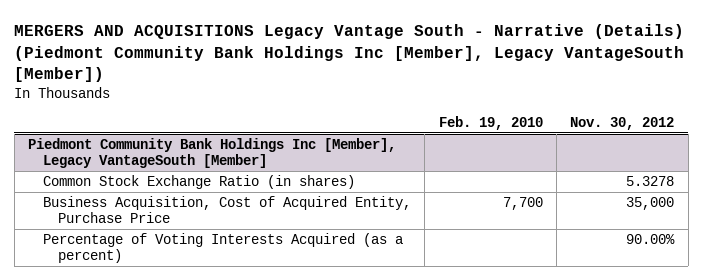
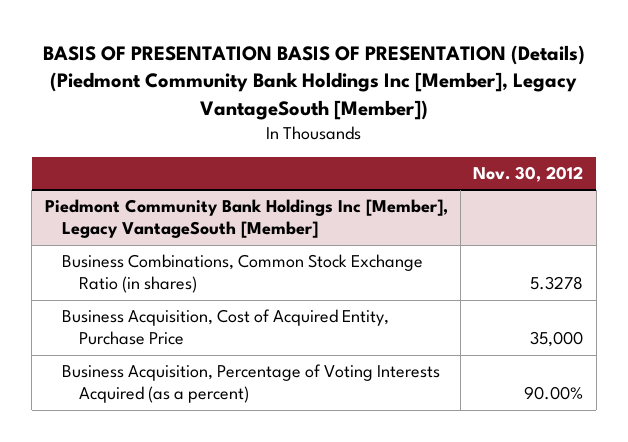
- MERGERS AND ACQUISITIONS Legacy Vantage South - Narrative (Details) (Piedmont Community Bank Holdings Inc [Member], Legacy VantageSouth [Member])
+ BASIS OF PRESENTATION BASIS OF PRESENTATION (Details) (Piedmont Community Bank Holdings Inc [Member], Legacy VantageSouth [Member])
- | Feb. 19, 2010 | Nov. 30, 2012
+ | Nov. 30, 2012
@ Piedmont Community Bank Holdings Inc [Member], Legacy VantageSouth [Member]
- Common Stock Exchange Ratio (in shares) | | 5.3278
+ Business Combinations, Common Stock Exchange Ratio (in shares) | 5.3278
- Percentage of Voting Interests Acquired (as a percent) | | 90.00%
+ Business Acquisition, Percentage of Voting Interests Acquired (as a percent) | 90.00%

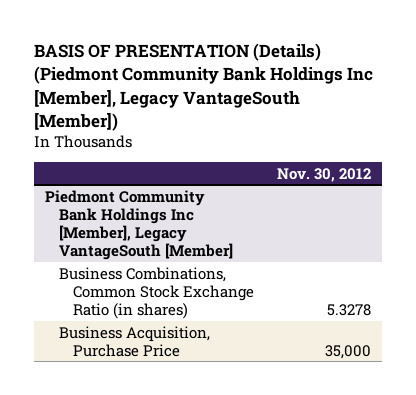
- BASIS OF PRESENTATION BASIS OF PRESENTATION (Details) (Piedmont Community Bank Holdings Inc [Member], Legacy VantageSouth [Member])
+ BASIS OF PRESENTATION (Details) (Piedmont Community Bank Holdings Inc [Member], Legacy VantageSouth [Member])
@ Piedmont Community Bank Holdings Inc [Member], Legacy VantageSouth [Member]
- Business Acquisition, Cost of Acquired Entity, Purchase Price | 35,000
- Business Acquisition, Percentage of Voting Interests Acquired (as a percent) | 90.00%
+ Business Acquisition, Purchase Price | 35,000

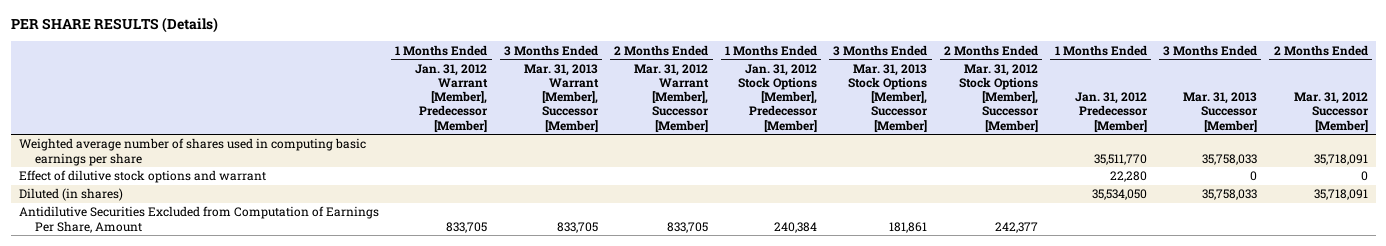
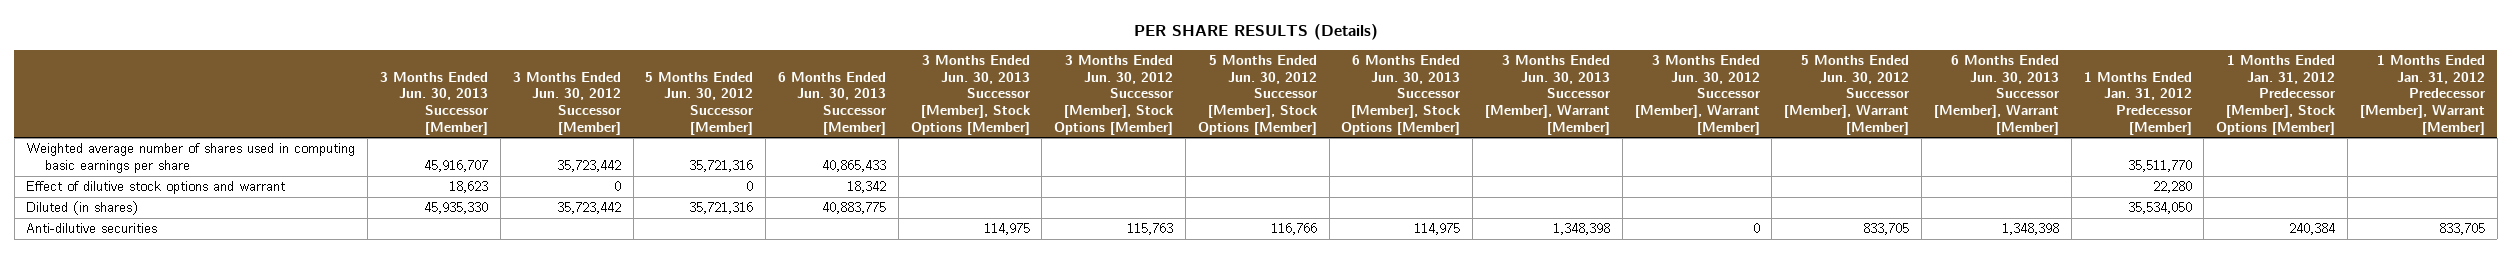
- | 1 Months Ended Jan. 31, 2012 Warrant [Member], Predecessor [Member] | 3 Months Ended Mar. 31, 2013 Warrant [Member], Successor [Member] | 2 Months Ended Mar. 31, 2012 Warrant [Member], Successor [Member] | 1 Months Ended Jan. 31, 2012 Stock Options [Member], Predecessor [Member] | 3 Months Ended Mar. 31, 2013 Stock Options [Member], Successor [Member] | 2 Months Ended Mar. 31, 2012 Stock Options [Member], Successor [Member] | 1 Months Ended Jan. 31, 2012 Predecessor [Member] | 3 Months Ended Mar. 31, 2013 Successor [Member] | 2 Months Ended Mar. 31, 2012 Successor [Member]
+ | 3 Months Ended Jun. 30, 2013 Successor [Member] | 3 Months Ended Jun. 30, 2012 Successor [Member] | 5 Months Ended Jun. 30, 2012 Successor [Member] | 6 Months Ended Jun. 30, 2013 Successor [Member] | 3 Months Ended Jun. 30, 2013 Successor [Member], Stock Options [Member] | 3 Months Ended Jun. 30, 2012 Successor [Member], Stock Options [Member] | 5 Months Ended Jun. 30, 2012 Successor [Member], Stock Options [Member] | 6 Months Ended Jun. 30, 2013 Successor [Member], Stock Options [Member] | 3 Months Ended Jun. 30, 2013 Successor [Member], Warrant [Member] | 3 Months Ended Jun. 30, 2012 Successor [Member], Warrant [Member] | 5 Months Ended Jun. 30, 2012 Successor [Member], Warrant [Member] | 6 Months Ended Jun. 30, 2013 Successor [Member], Warrant [Member] | 1 Months Ended Jan. 31, 2012 Predecessor [Member] | 1 Months Ended Jan. 31, 2012 Predecessor [Member], Stock Options [Member] | 1 Months Ended Jan. 31, 2012 Predecessor [Member], Warrant [Member]
- Antidilutive Securities Excluded from Computation of Earnings Per Share, Amount | 833,705 | 833,705 | 833,705 | 240,384 | 181,861 | 242,377 | | |
+ Anti-dilutive securities | | | | | 114,975 | 115,763 | 116,766 | 114,975 | 1,348,398 | 0 | 833,705 | 1,348,398 | | 240,384 | 833,705

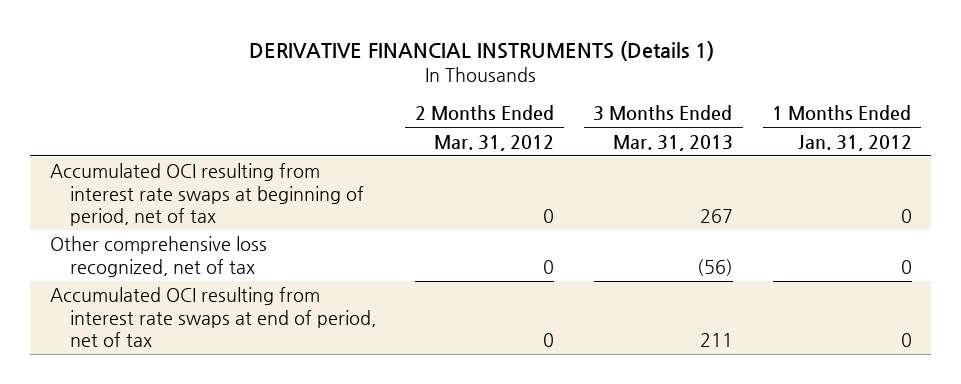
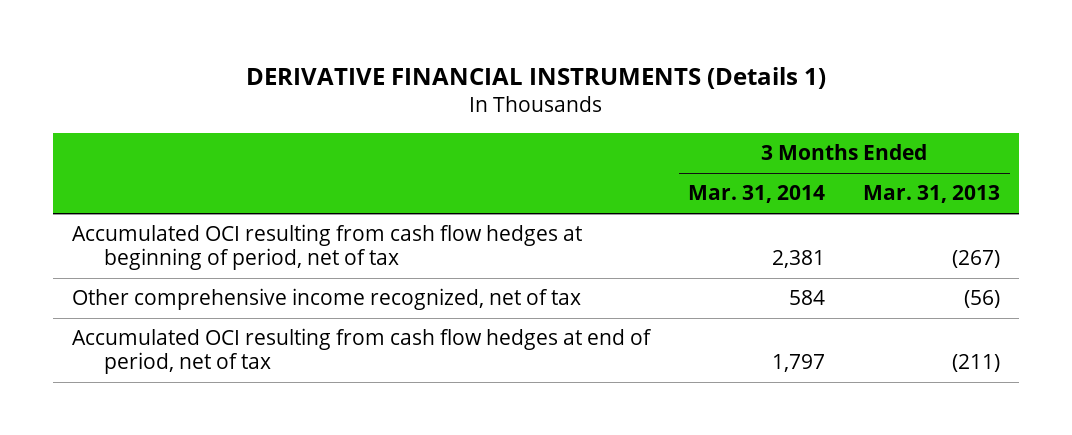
- | 2 Months Ended Mar. 31, 2012 | 3 Months Ended Mar. 31, 2013 | 1 Months Ended Jan. 31, 2012
+ | 3 Months Ended Mar. 31, 2014 | 3 Months Ended Mar. 31, 2013
- Accumulated OCI resulting from interest rate swaps at beginning of period, net of tax | 0 | 267 | 0
- Other comprehensive loss recognized, net of tax | 0 | (56) | 0
- Accumulated OCI resulting from interest rate swaps at end of period, net of tax | 0 | 211 | 0
+ Accumulated OCI resulting from cash flow hedges at beginning of period, net of tax | 2,381 | (267)
+ Other comprehensive income recognized, net of tax | 584 | (56)
+ Accumulated OCI resulting from cash flow hedges at end of period, net of tax | 1,797 | (211)

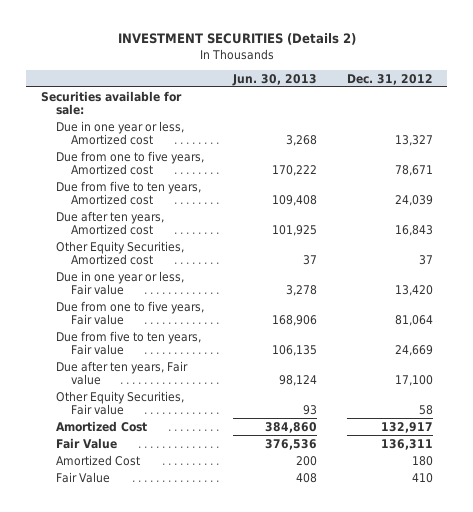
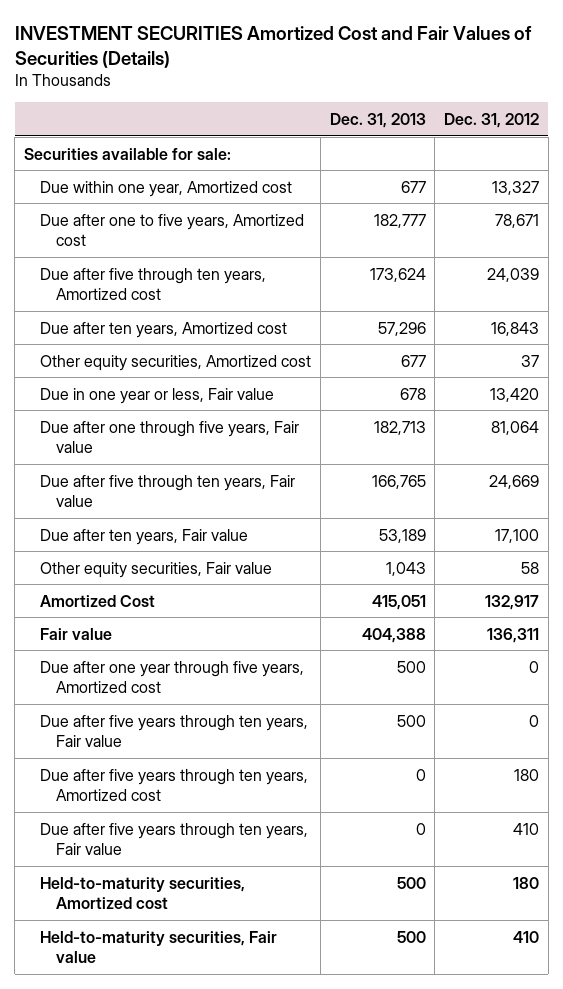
- INVESTMENT SECURITIES (Details 2)
+ INVESTMENT SECURITIES Amortized Cost and Fair Values of Securities (Details)
- | Jun. 30, 2013 | Dec. 31, 2012
+ | Dec. 31, 2013 | Dec. 31, 2012
- Due in one year or less, Amortized cost | 3,268 | 13,327
- Due from one to five years, Amortized cost | 170,222 | 78,671
- Due from five to ten years, Amortized cost | 109,408 | 24,039
+ Due within one year, Amortized cost | 677 | 13,327
+ Due after one to five years, Amortized cost | 182,777 | 78,671
+ Due after five through ten years, Amortized cost | 173,624 | 24,039
- Other Equity Securities, Amortized cost | 37 | 37
+ Other equity securities, Amortized cost | 677 | 37
- Due from one to five years, Fair value | 168,906 | 81,064
- Due from five to ten years, Fair value | 106,135 | 24,669
+ Due after one through five years, Fair value | 182,713 | 81,064
+ Due after five through ten years, Fair value | 166,765 | 24,669
- Other Equity Securities, Fair value | 93 | 58
+ Other equity securities, Fair value | 1,043 | 58
- Fair Value | 376,536 | 136,311
- Amortized Cost | 200 | 180
- Fair Value | 408 | 410
+ Fair value | 404,388 | 136,311
+ Due after one year through five years, Amortized cost | 500 | 0
+ Due after five years through ten years, Fair value | 500 | 0
+ Due after five years through ten years, Amortized cost | 0 | 180
+ Due after five years through ten years, Fair value | 0 | 410
+ Held-to-maturity securities, Amortized cost | 500 | 180
+ Held-to-maturity securities, Fair value | 500 | 410

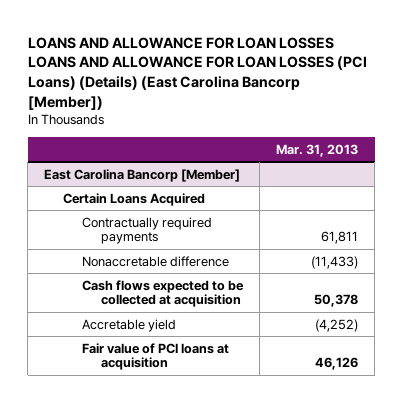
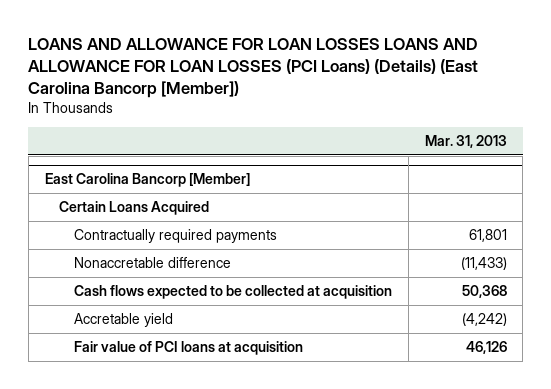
@ East Carolina Bancorp [Member]
- Contractually required payments | 61,811
+ Contractually required payments | 61,801
- Cash flows expected to be collected at acquisition | 50,378
- Accretable yield | (4,252)
+ Cash flows expected to be collected at acquisition | 50,368
+ Accretable yield | (4,242)

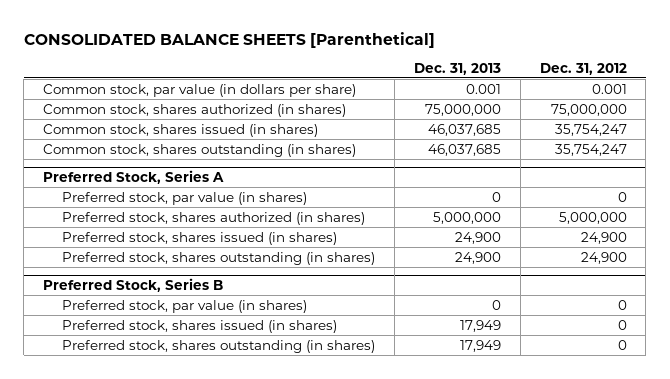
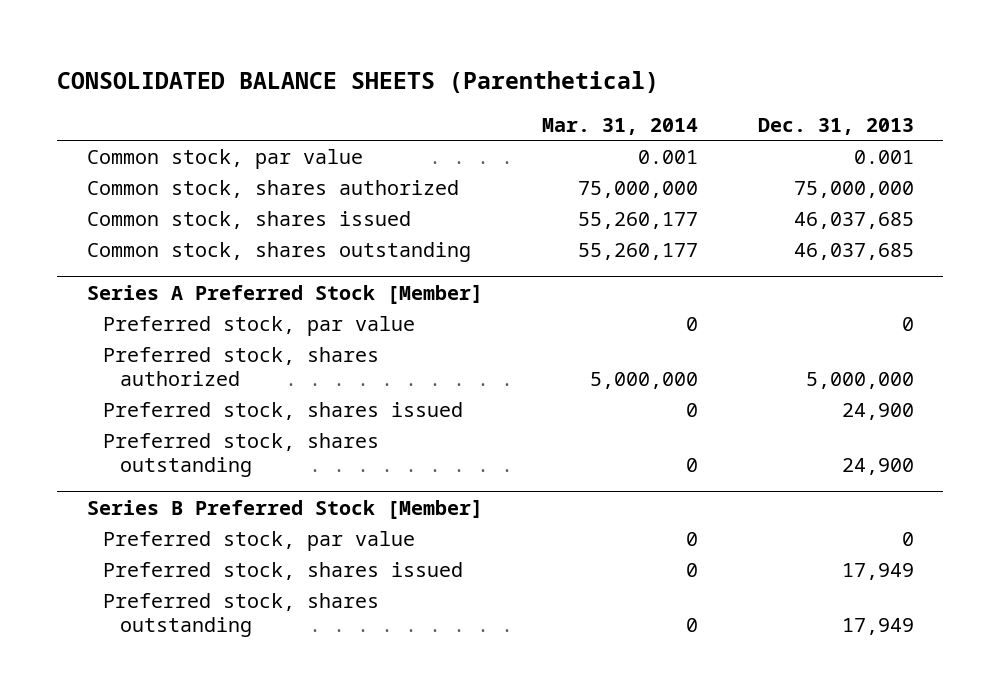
- CONSOLIDATED BALANCE SHEETS [Parenthetical]
+ CONSOLIDATED BALANCE SHEETS (Parenthetical)
- | Dec. 31, 2013 | Dec. 31, 2012
+ | Mar. 31, 2014 | Dec. 31, 2013
- Common stock, par value (in dollars per share) | 0.001 | 0.001
- Common stock, shares authorized (in shares) | 75,000,000 | 75,000,000
- Common stock, shares issued (in shares) | 46,037,685 | 35,754,247
- Common stock, shares outstanding (in shares) | 46,037,685 | 35,754,247
- Preferred Stock, Series A
- Preferred stock, par value (in shares) | 0 | 0
- Preferred stock, shares authorized (in shares) | 5,000,000 | 5,000,000
- Preferred stock, shares issued (in shares) | 24,900 | 24,900
- Preferred stock, shares outstanding (in shares) | 24,900 | 24,900
- Preferred Stock, Series B
- Preferred stock, par value (in shares) | 0 | 0
- Preferred stock, shares issued (in shares) | 17,949 | 0
- Preferred stock, shares outstanding (in shares) | 17,949 | 0
+ Common stock, par value | 0.001 | 0.001
+ Common stock, shares authorized | 75,000,000 | 75,000,000
+ Common stock, shares issued | 55,260,177 | 46,037,685
+ Common stock, shares outstanding | 55,260,177 | 46,037,685
+ Series A Preferred Stock [Member]
+ Preferred stock, par value | 0 | 0
+ Preferred stock, shares authorized | 5,000,000 | 5,000,000
+ Preferred stock, shares issued | 0 | 24,900
+ Preferred stock, shares outstanding | 0 | 24,900
+ Series B Preferred Stock [Member]
+ Preferred stock, par value | 0 | 0
+ Preferred stock, shares issued | 0 | 17,949
+ Preferred stock, shares outstanding | 0 | 17,949

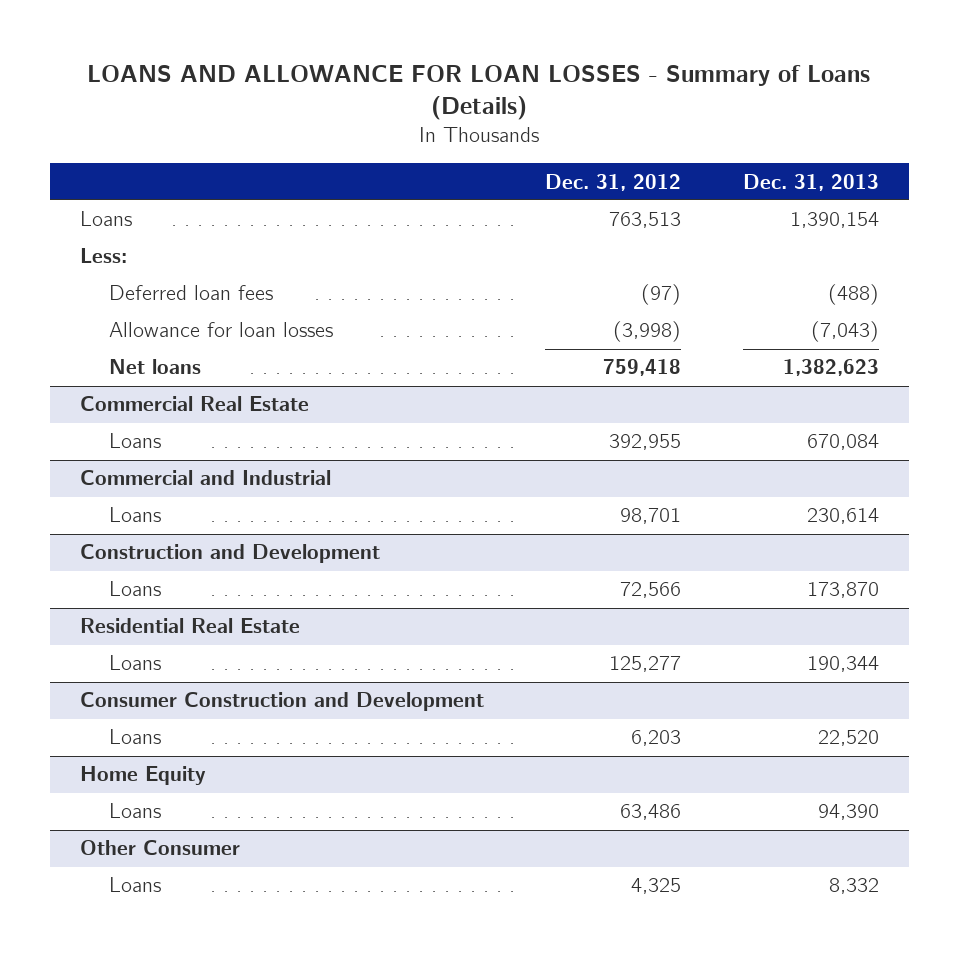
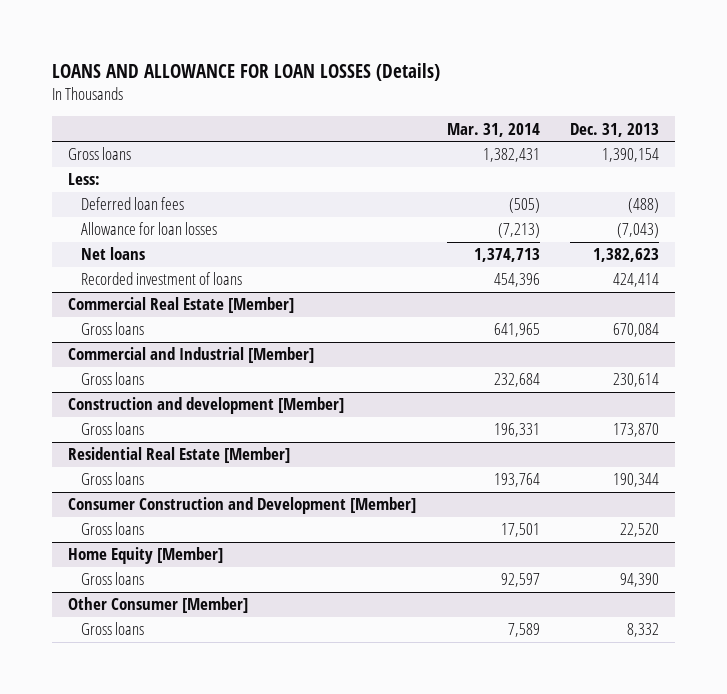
- LOANS AND ALLOWANCE FOR LOAN LOSSES - Summary of Loans (Details)
+ LOANS AND ALLOWANCE FOR LOAN LOSSES (Details)
- | Dec. 31, 2012 | Dec. 31, 2013
+ | Mar. 31, 2014 | Dec. 31, 2013
- Loans | 763,513 | 1,390,154
+ Gross loans | 1,382,431 | 1,390,154
- Commercial Real Estate
- Loans | 392,955 | 670,084
- Commercial and Industrial
- Loans | 98,701 | 230,614
- Construction and Development
- Loans | 72,566 | 173,870
- Residential Real Estate
- Loans | 125,277 | 190,344
- Consumer Construction and Development
- Loans | 6,203 | 22,520
- Home Equity
- Loans | 63,486 | 94,390
- Other Consumer
- Loans | 4,325 | 8,332
+ Recorded investment of loans | 454,396 | 424,414
+ Commercial Real Estate [Member]
+ Gross loans | 641,965 | 670,084
+ Commercial and Industrial [Member]
+ Gross loans | 232,684 | 230,614
+ Construction and development [Member]
+ Gross loans | 196,331 | 173,870
+ Residential Real Estate [Member]
+ Gross loans | 193,764 | 190,344
+ Consumer Construction and Development [Member]
+ Gross loans | 17,501 | 22,520
+ Home Equity [Member]
+ Gross loans | 92,597 | 94,390
+ Other Consumer [Member]
+ Gross loans | 7,589 | 8,332

